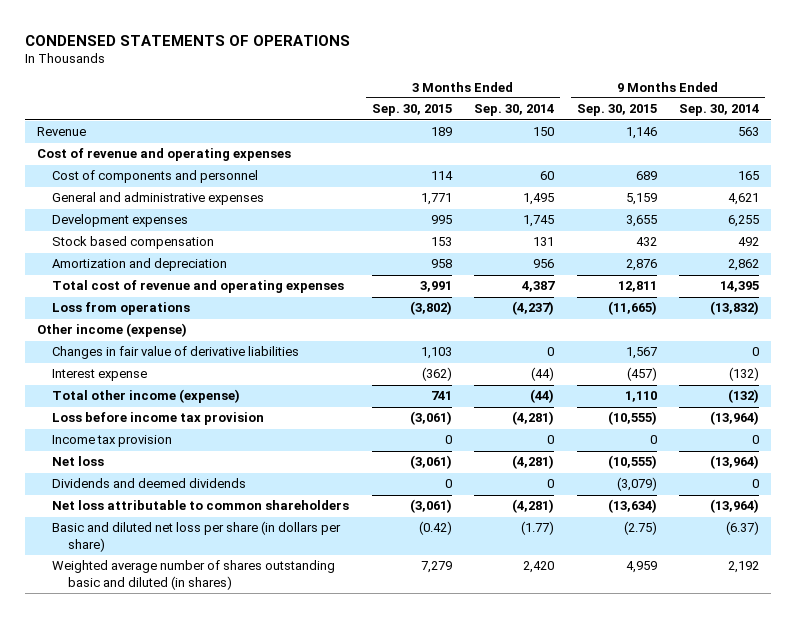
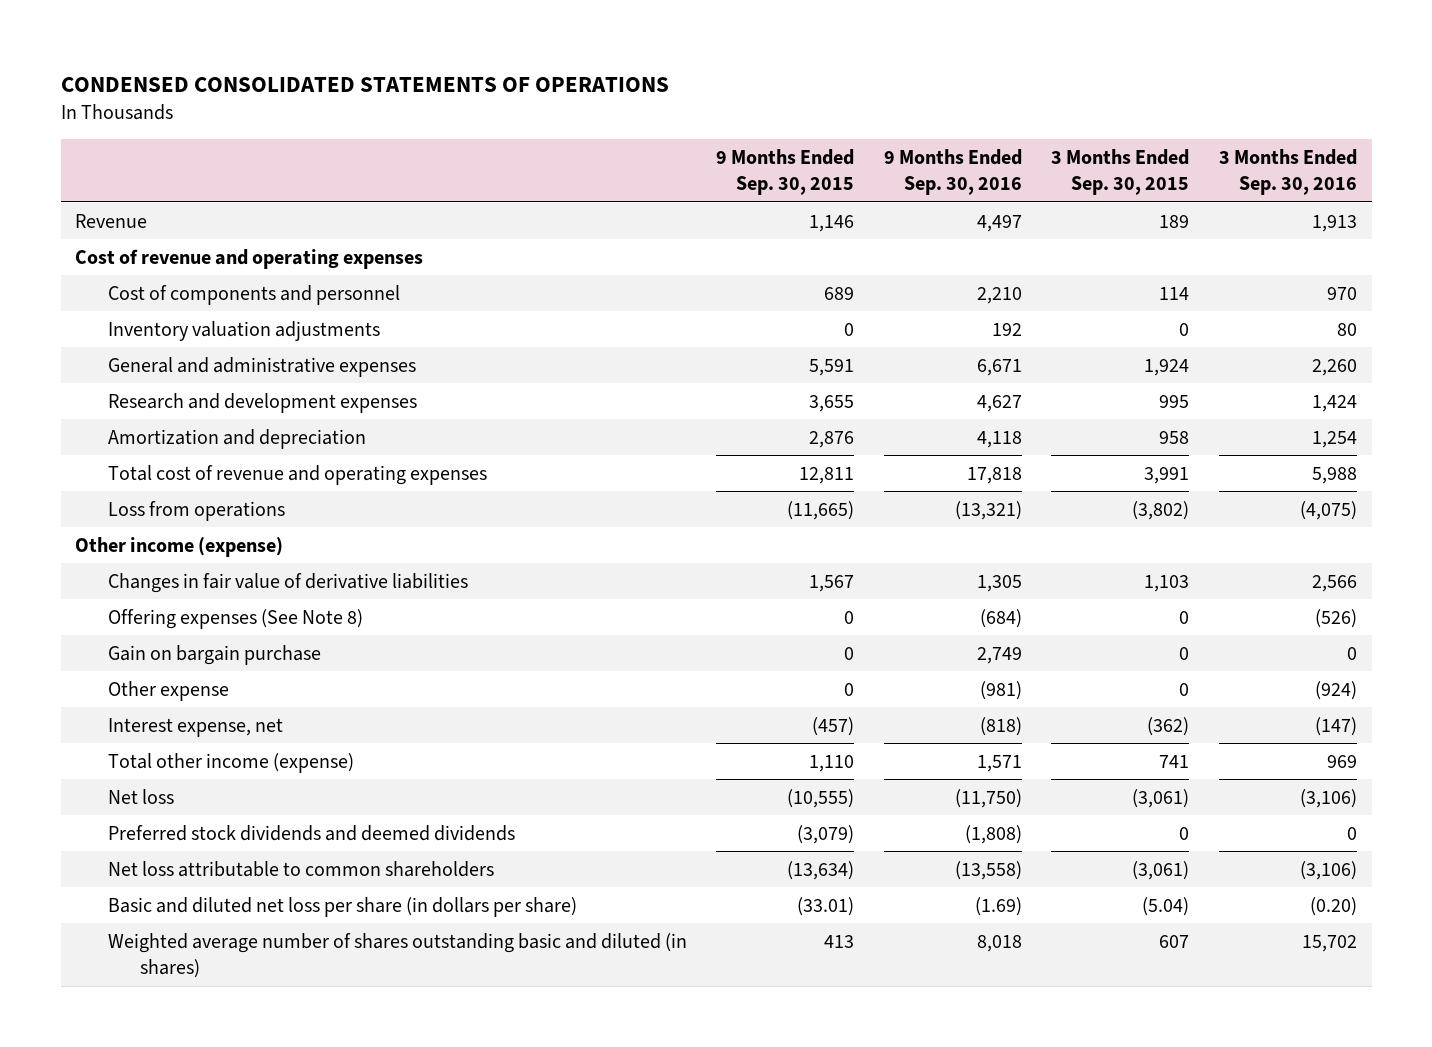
- CONDENSED STATEMENTS OF OPERATIONS
+ CONDENSED CONSOLIDATED STATEMENTS OF OPERATIONS
- | 3 Months Ended Sep. 30, 2015 | 3 Months Ended Sep. 30, 2014 | 9 Months Ended Sep. 30, 2015 | 9 Months Ended Sep. 30, 2014
+ | 9 Months Ended Sep. 30, 2015 | 9 Months Ended Sep. 30, 2016 | 3 Months Ended Sep. 30, 2015 | 3 Months Ended Sep. 30, 2016
- General and administrative expenses | 1,771 | 1,495 | 5,159 | 4,621
- Development expenses | 995 | 1,745 | 3,655 | 6,255
- Stock based compensation | 153 | 131 | 432 | 492
+ Inventory valuation adjustments | 0 | 192 | 0 | 80
+ General and administrative expenses | 5,591 | 6,671 | 1,924 | 2,260
+ Research and development expenses | 3,655 | 4,627 | 995 | 1,424
- Interest expense | (362) | (44) | (457) | (132)
+ Offering expenses (See Note 8) | 0 | (684) | 0 | (526)
+ Gain on bargain purchase | 0 | 2,749 | 0 | 0
+ Other expense | 0 | (981) | 0 | (924)
+ Interest expense, net | (457) | (818) | (362) | (147)
- Loss before income tax provision | (3,061) | (4,281) | (10,555) | (13,964)
- Income tax provision | 0 | 0 | 0 | 0
- Dividends and deemed dividends | 0 | 0 | (3,079) | 0
+ Preferred stock dividends and deemed dividends | (3,079) | (1,808) | 0 | 0
- Basic and diluted net loss per share (in dollars per share) | (0.42) | (1.77) | (2.75) | (6.37)
- Weighted average number of shares outstanding basic and diluted (in shares) | 7,279 | 2,420 | 4,959 | 2,192
+ Basic and diluted net loss per share (in dollars per share) | (33.01) | (1.69) | (5.04) | (0.20)
+ Weighted average number of shares outstanding basic and diluted (in shares) | 413 | 8,018 | 607 | 15,702

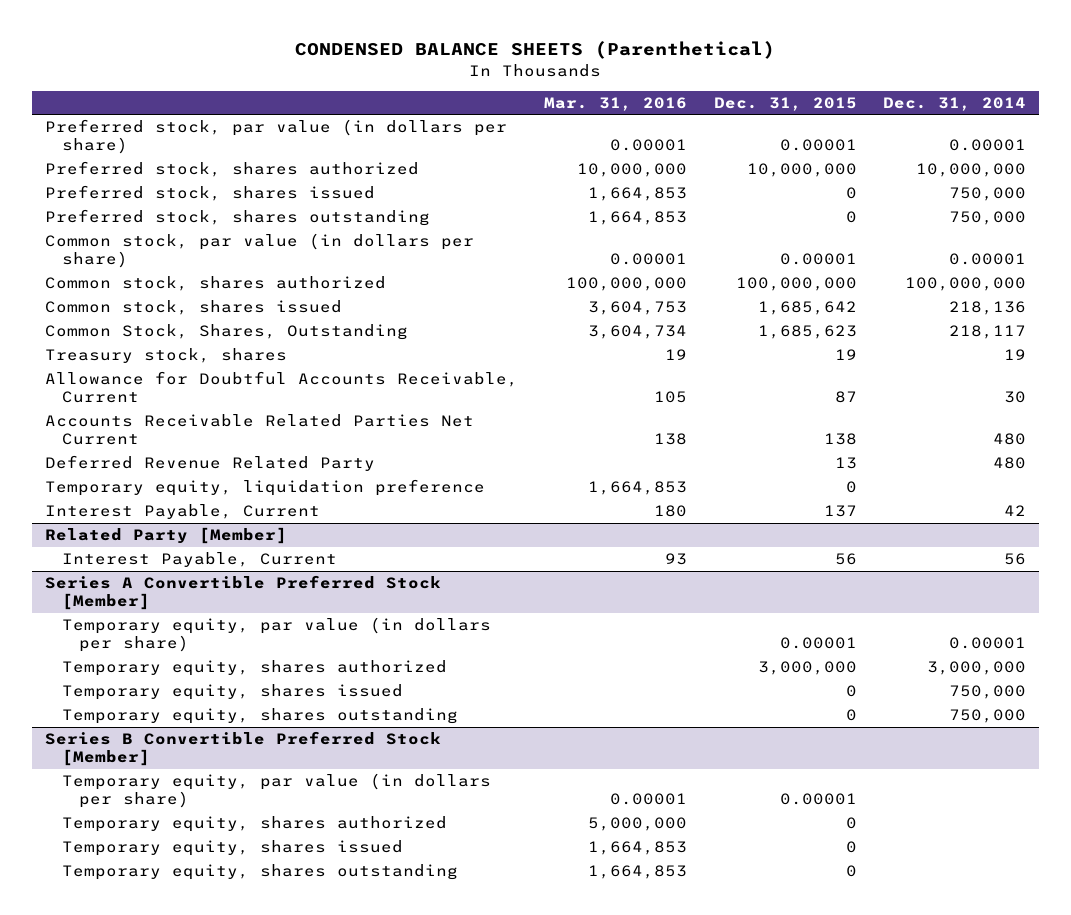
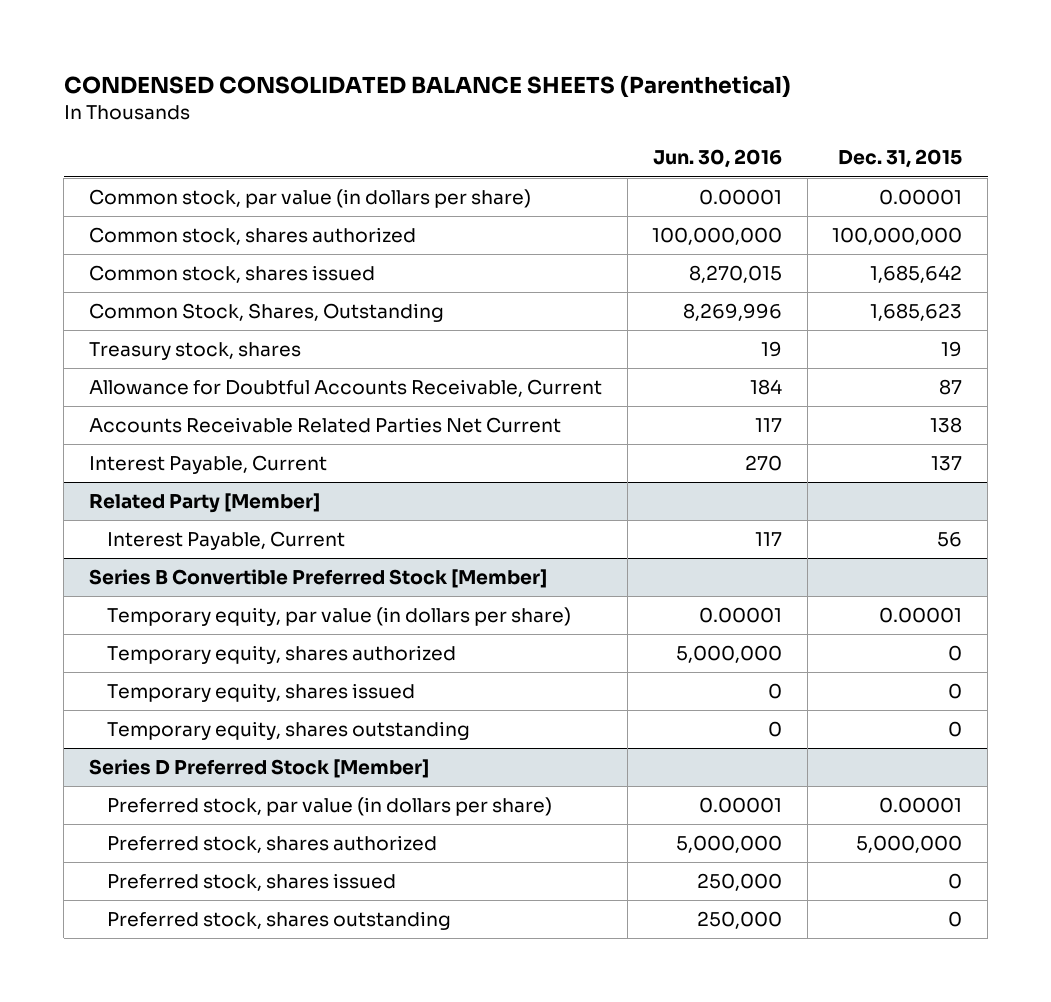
- CONDENSED BALANCE SHEETS (Parenthetical)
+ CONDENSED CONSOLIDATED BALANCE SHEETS (Parenthetical)
- | Mar. 31, 2016 | Dec. 31, 2015 | Dec. 31, 2014
+ | Jun. 30, 2016 | Dec. 31, 2015
- Preferred stock, par value (in dollars per share) | 0.00001 | 0.00001 | 0.00001
- Preferred stock, shares authorized | 10,000,000 | 10,000,000 | 10,000,000
- Preferred stock, shares issued | 1,664,853 | 0 | 750,000
- Preferred stock, shares outstanding | 1,664,853 | 0 | 750,000
- Deferred Revenue Related Party | | 13 | 480
- Temporary equity, liquidation preference | 1,664,853 | 0 |
- Series A Convertible Preferred Stock [Member]
- Temporary equity, par value (in dollars per share) | | 0.00001 | 0.00001
- Temporary equity, shares authorized | | 3,000,000 | 3,000,000
- Temporary equity, shares issued | | 0 | 750,000
- Temporary equity, shares outstanding | | 0 | 750,000
+ Series D Preferred Stock [Member]
+ Preferred stock, par value (in dollars per share) | 0.00001 | 0.00001
+ Preferred stock, shares authorized | 5,000,000 | 5,000,000
+ Preferred stock, shares issued | 250,000 | 0
+ Preferred stock, shares outstanding | 250,000 | 0

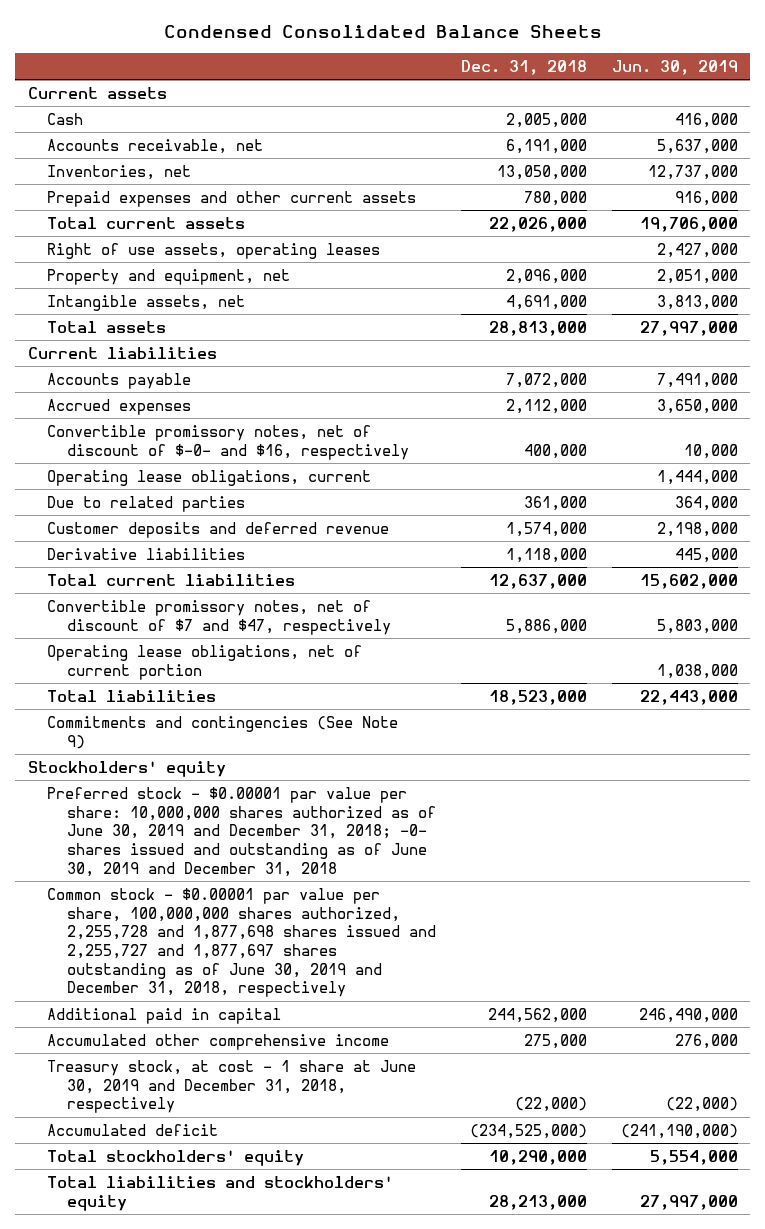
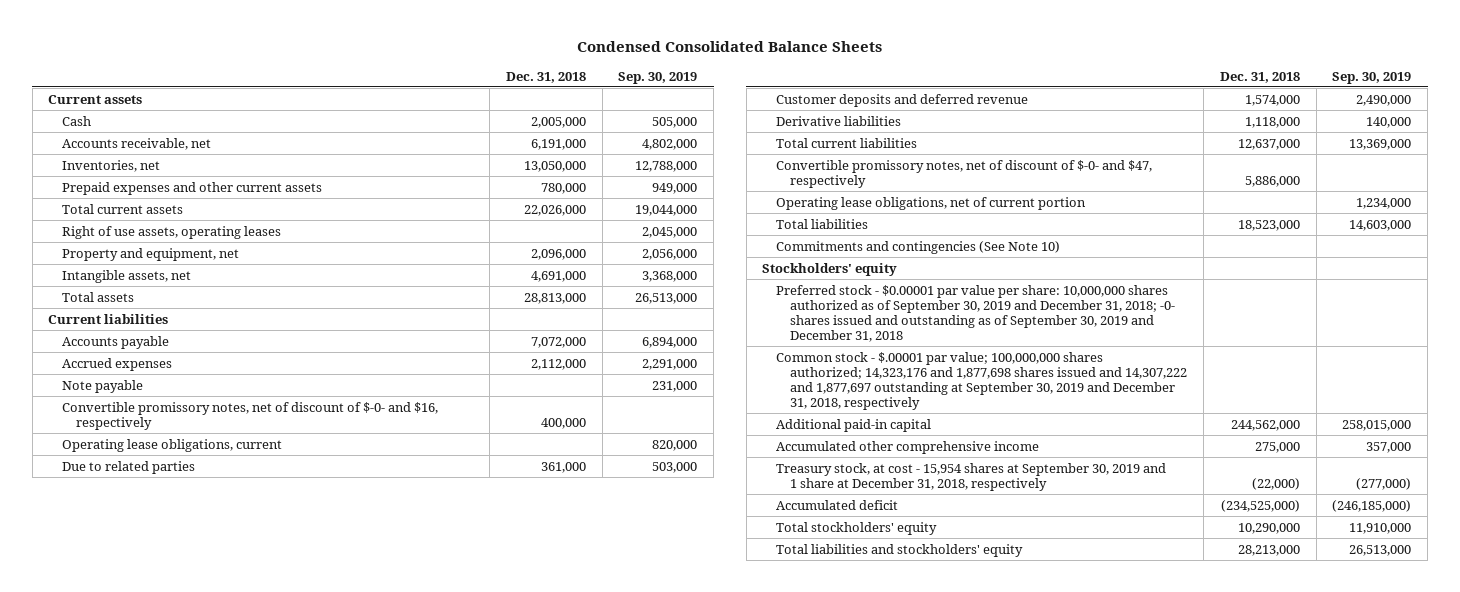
- | Dec. 31, 2018 | Jun. 30, 2019
+ | Dec. 31, 2018 | Sep. 30, 2019
+ Note payable | | 231,000
- Convertible promissory notes, net of discount of $7 and $47, respectively | 5,886,000 | 5,803,000
+ Convertible promissory notes, net of discount of $-0- and $47, respectively | 5,886,000 |
- Commitments and contingencies (See Note 9)
+ Commitments and contingencies (See Note 10)
- Preferred stock - $0.00001 par value per share: 10,000,000 shares authorized as of June 30, 2019 and December 31, 2018; -0- shares issued and outstanding as of June 30, 2019 and December 31, 2018
- Common stock - $0.00001 par value per share, 100,000,000 shares authorized, 2,255,728 and 1,877,698 shares issued and 2,255,727 and 1,877,697 shares outstanding as of June 30, 2019 and December 31, 2018, respectively
- Additional paid in capital | 244,562,000 | 246,490,000
+ Preferred stock - $0.00001 par value per share: 10,000,000 shares authorized as of September 30, 2019 and December 31, 2018; -0- shares issued and outstanding as of September 30, 2019 and December 31, 2018
+ Common stock - $.00001 par value; 100,000,000 shares authorized; 14,323,176 and 1,877,698 shares issued and 14,307,222 and 1,877,697 outstanding at September 30, 2019 and December 31, 2018, respectively
+ Additional paid-in capital | 244,562,000 | 258,015,000
- Treasury stock, at cost - 1 share at June 30, 2019 and December 31, 2018, respectively | (22,000) | (22,000)
+ Treasury stock, at cost - 15,954 shares at September 30, 2019 and 1 share at December 31, 2018, respectively | (22,000) | (277,000)

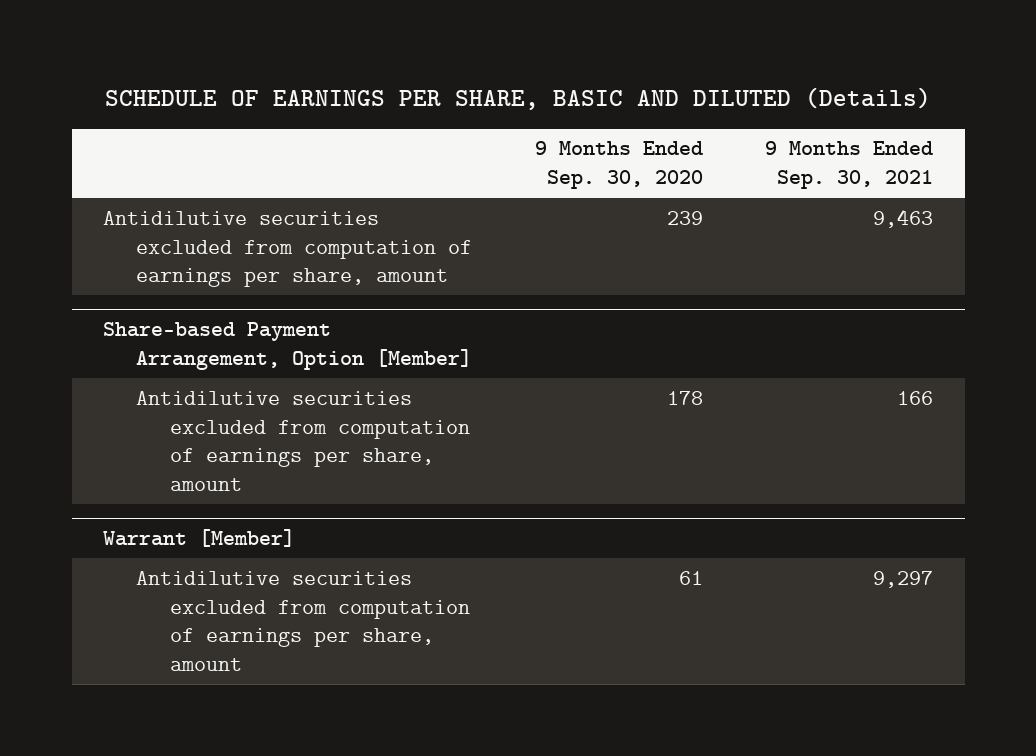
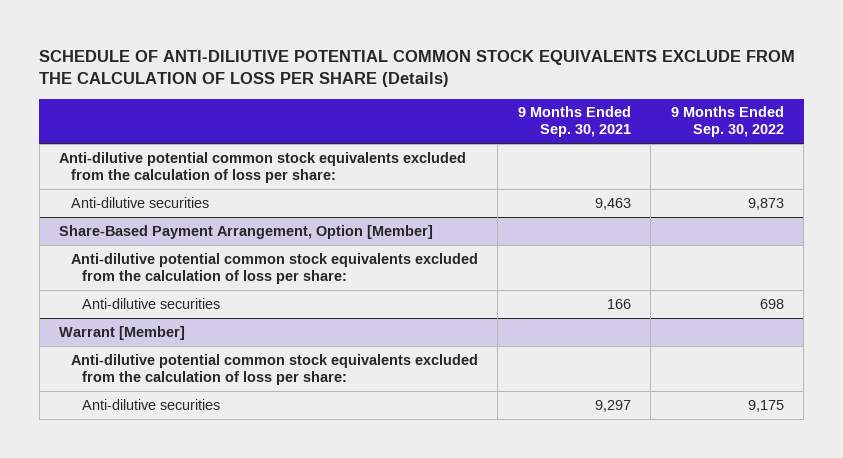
- SCHEDULE OF EARNINGS PER SHARE, BASIC AND DILUTED (Details)
+ SCHEDULE OF ANTI-DILIUTIVE POTENTIAL COMMON STOCK EQUIVALENTS EXCLUDE FROM THE CALCULATION OF LOSS PER SHARE (Details)
- | 9 Months Ended Sep. 30, 2020 | 9 Months Ended Sep. 30, 2021
+ | 9 Months Ended Sep. 30, 2021 | 9 Months Ended Sep. 30, 2022
- Antidilutive securities excluded from computation of earnings per share, amount | 239 | 9,463
- Share-based Payment Arrangement, Option [Member]
- Antidilutive securities excluded from computation of earnings per share, amount | 178 | 166
+ Anti-dilutive potential common stock equivalents excluded from the calculation of loss per share:
+ Anti-dilutive securities | 9,463 | 9,873
+ Share-Based Payment Arrangement, Option [Member]
+ Anti-dilutive potential common stock equivalents excluded from the calculation of loss per share:
+ Anti-dilutive securities | 166 | 698
@ Warrant [Member]
- Antidilutive securities excluded from computation of earnings per share, amount | 61 | 9,297
+ Anti-dilutive potential common stock equivalents excluded from the calculation of loss per share:
+ Anti-dilutive securities | 9,297 | 9,175

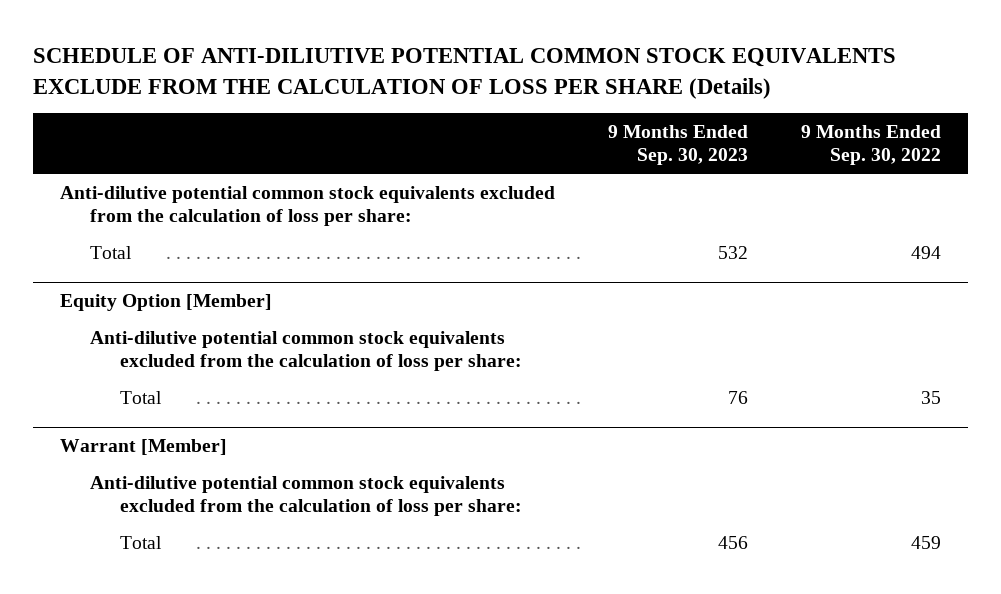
- | 9 Months Ended Sep. 30, 2021 | 9 Months Ended Sep. 30, 2022
+ | 9 Months Ended Sep. 30, 2023 | 9 Months Ended Sep. 30, 2022
- Anti-dilutive securities | 9,463 | 9,873
- Share-Based Payment Arrangement, Option [Member]
+ Total | 532 | 494
+ Equity Option [Member]
- Anti-dilutive securities | 166 | 698
+ Total | 76 | 35
@ Warrant [Member]
- Anti-dilutive securities | 9,297 | 9,175
+ Total | 456 | 459

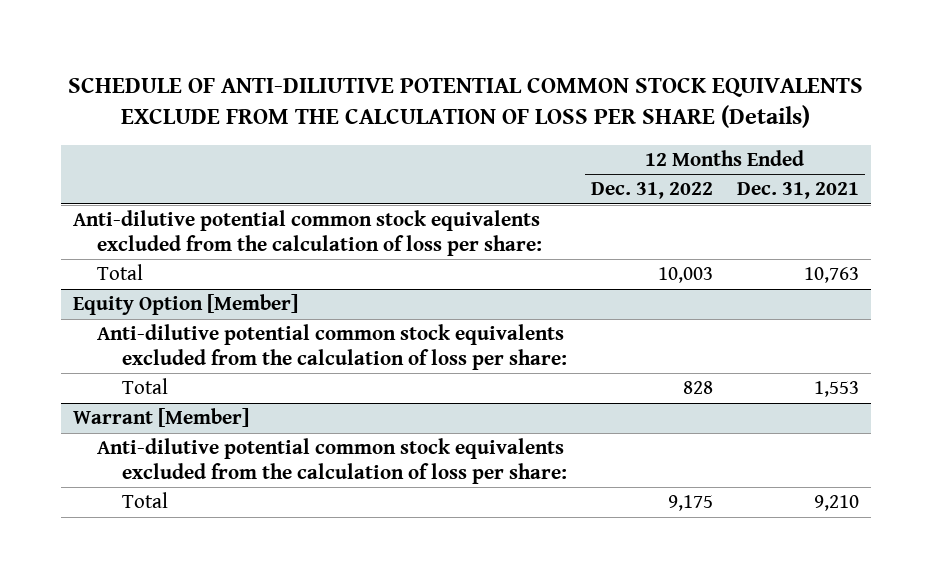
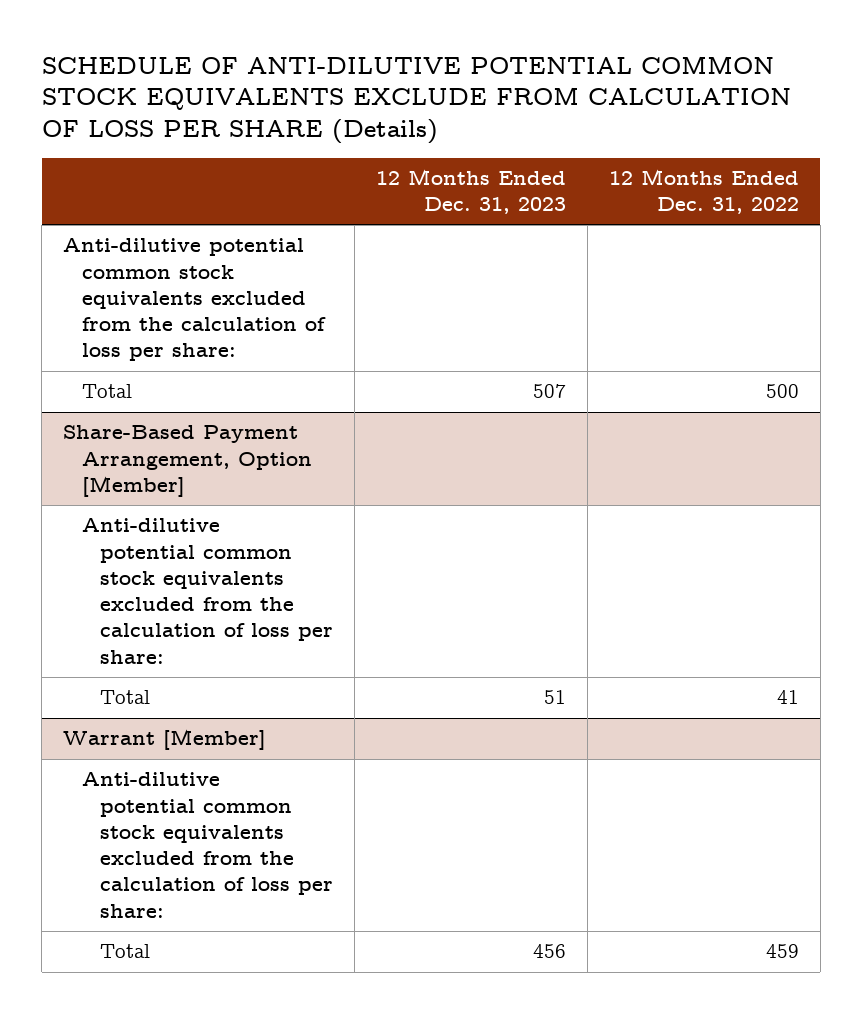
- SCHEDULE OF ANTI-DILIUTIVE POTENTIAL COMMON STOCK EQUIVALENTS EXCLUDE FROM THE CALCULATION OF LOSS PER SHARE (Details)
+ SCHEDULE OF ANTI-DILUTIVE POTENTIAL COMMON STOCK EQUIVALENTS EXCLUDE FROM CALCULATION OF LOSS PER SHARE (Details)
- | 12 Months Ended Dec. 31, 2022 | 12 Months Ended Dec. 31, 2021
+ | 12 Months Ended Dec. 31, 2023 | 12 Months Ended Dec. 31, 2022
- Total | 10,003 | 10,763
- Equity Option [Member]
+ Total | 507 | 500
+ Share-Based Payment Arrangement, Option [Member]
- Total | 828 | 1,553
+ Total | 51 | 41
@ Warrant [Member]
- Total | 9,175 | 9,210
+ Total | 456 | 459

